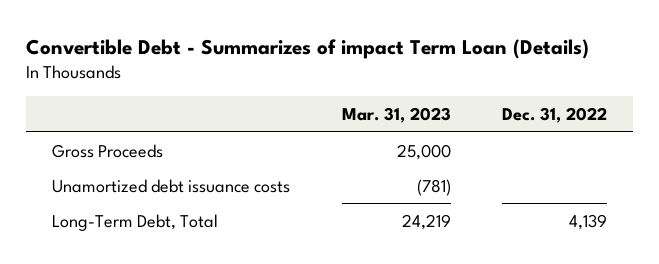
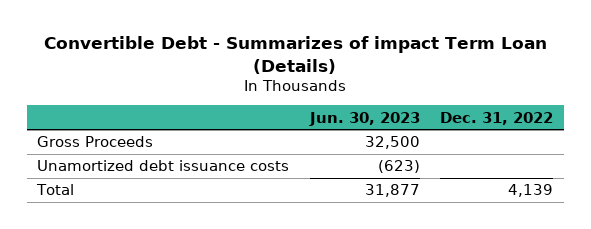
- | Mar. 31, 2023 | Dec. 31, 2022
+ | Jun. 30, 2023 | Dec. 31, 2022
- Long-Term Debt, Total | 24,219 | 4,139
+ Total | 31,877 | 4,139

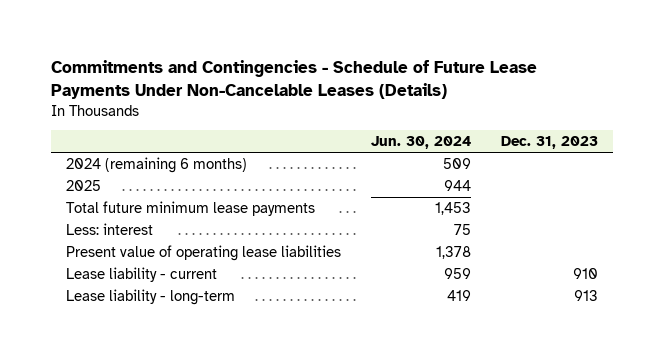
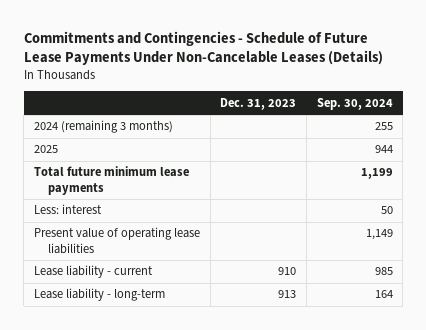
- | Jun. 30, 2024 | Dec. 31, 2023
+ | Dec. 31, 2023 | Sep. 30, 2024
- 2024 (remaining 6 months) | 509 |
+ 2024 (remaining 3 months) | | 255

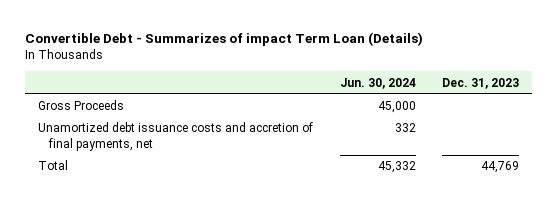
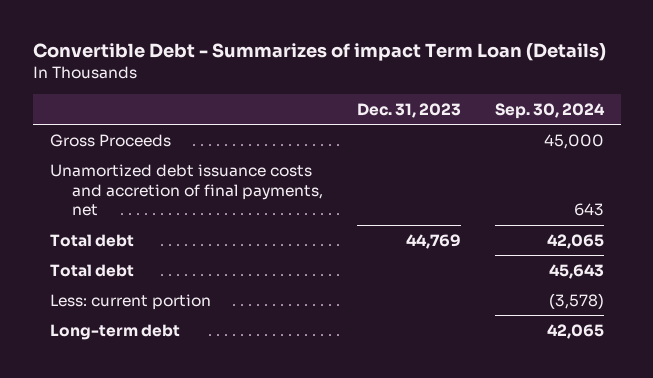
- | Jun. 30, 2024 | Dec. 31, 2023
+ | Dec. 31, 2023 | Sep. 30, 2024
- Total | 45,332 | 44,769
+ Total debt | 44,769 | 42,065
+ Total debt | | 45,643
+ Less: current portion | | (3,578)
+ Long-term debt | | 42,065

